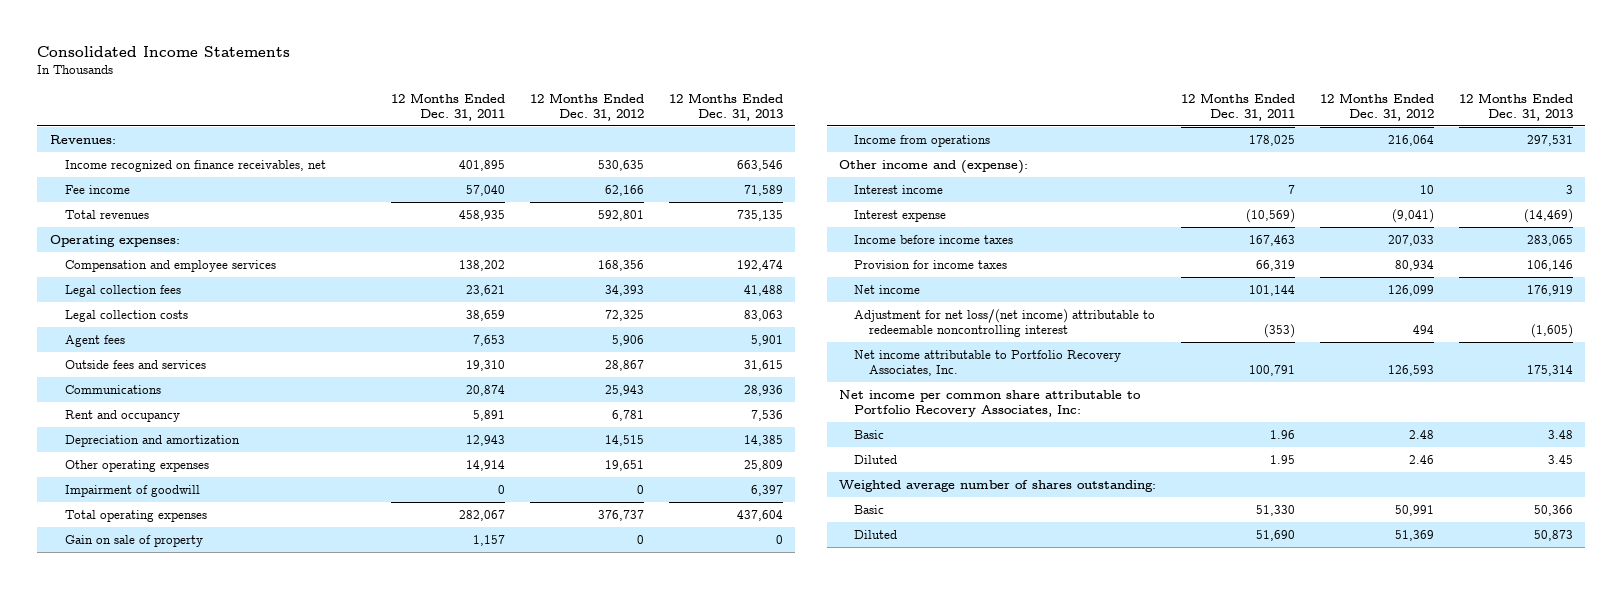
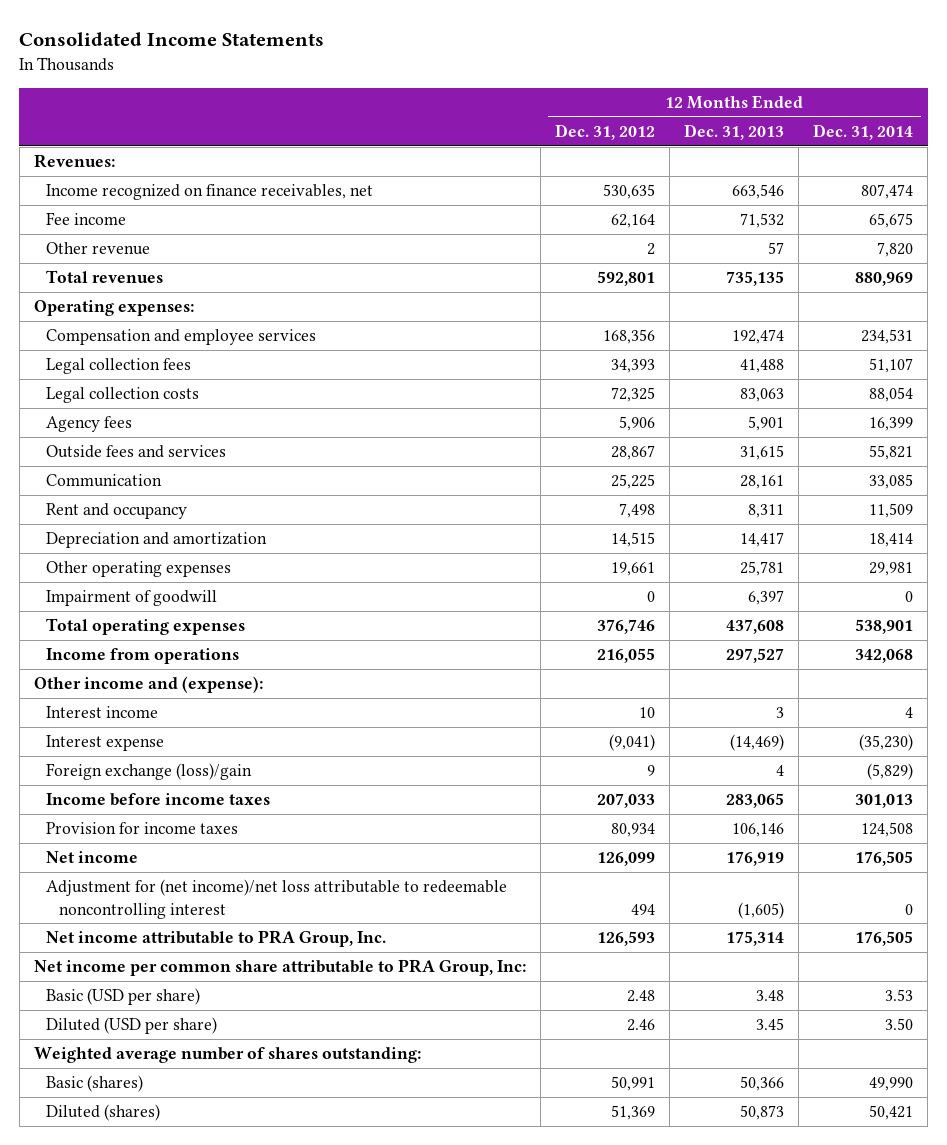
- | 12 Months Ended Dec. 31, 2011 | 12 Months Ended Dec. 31, 2012 | 12 Months Ended Dec. 31, 2013
+ | 12 Months Ended Dec. 31, 2012 | 12 Months Ended Dec. 31, 2013 | 12 Months Ended Dec. 31, 2014
- Fee income | 57,040 | 62,166 | 71,589
+ Fee income | 62,164 | 71,532 | 65,675
+ Other revenue | 2 | 57 | 7,820
- Agent fees | 7,653 | 5,906 | 5,901
+ Agency fees | 5,906 | 5,901 | 16,399
- Communications | 20,874 | 25,943 | 28,936
- Rent and occupancy | 5,891 | 6,781 | 7,536
- Depreciation and amortization | 12,943 | 14,515 | 14,385
- Other operating expenses | 14,914 | 19,651 | 25,809
+ Communication | 25,225 | 28,161 | 33,085
+ Rent and occupancy | 7,498 | 8,311 | 11,509
+ Depreciation and amortization | 14,515 | 14,417 | 18,414
+ Other operating expenses | 19,661 | 25,781 | 29,981
- Total operating expenses | 282,067 | 376,737 | 437,604
- Gain on sale of property | 1,157 | 0 | 0
- Income from operations | 178,025 | 216,064 | 297,531
+ Total operating expenses | 376,746 | 437,608 | 538,901
+ Income from operations | 216,055 | 297,527 | 342,068
+ Foreign exchange (loss)/gain | 9 | 4 | (5,829)
- Adjustment for net loss/(net income) attributable to redeemable noncontrolling interest | (353) | 494 | (1,605)
- Net income attributable to Portfolio Recovery Associates, Inc. | 100,791 | 126,593 | 175,314
- Net income per common share attributable to Portfolio Recovery Associates, Inc:
- Basic | 1.96 | 2.48 | 3.48
- Diluted | 1.95 | 2.46 | 3.45
+ Adjustment for (net income)/net loss attributable to redeemable noncontrolling interest | 494 | (1,605) | 0
+ Net income attributable to PRA Group, Inc. | 126,593 | 175,314 | 176,505
+ Net income per common share attributable to PRA Group, Inc:
+ Basic (USD per share) | 2.48 | 3.48 | 3.53
+ Diluted (USD per share) | 2.46 | 3.45 | 3.50
- Basic | 51,330 | 50,991 | 50,366
- Diluted | 51,690 | 51,369 | 50,873
+ Basic (shares) | 50,991 | 50,366 | 49,990
+ Diluted (shares) | 51,369 | 50,873 | 50,421

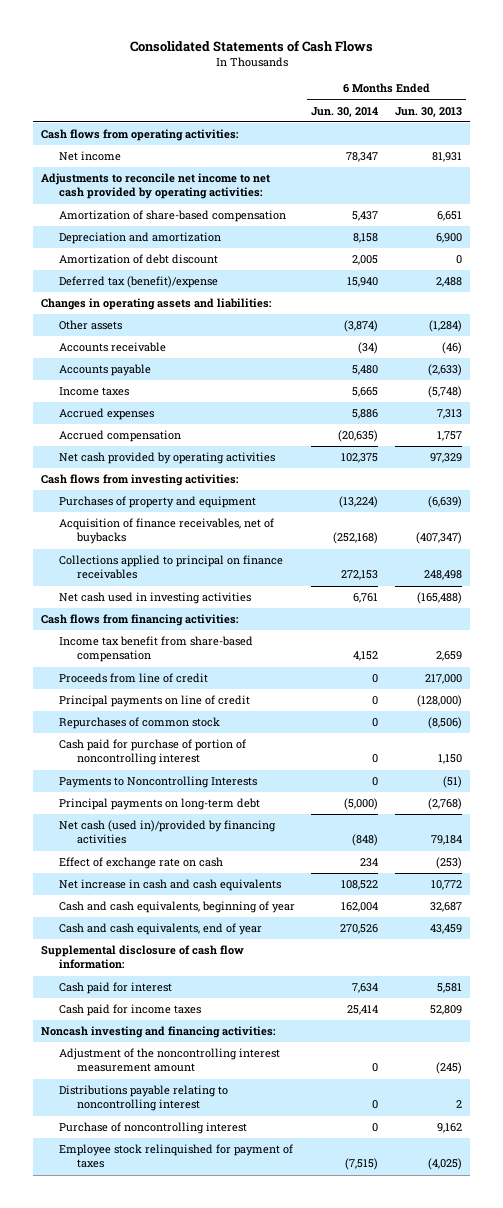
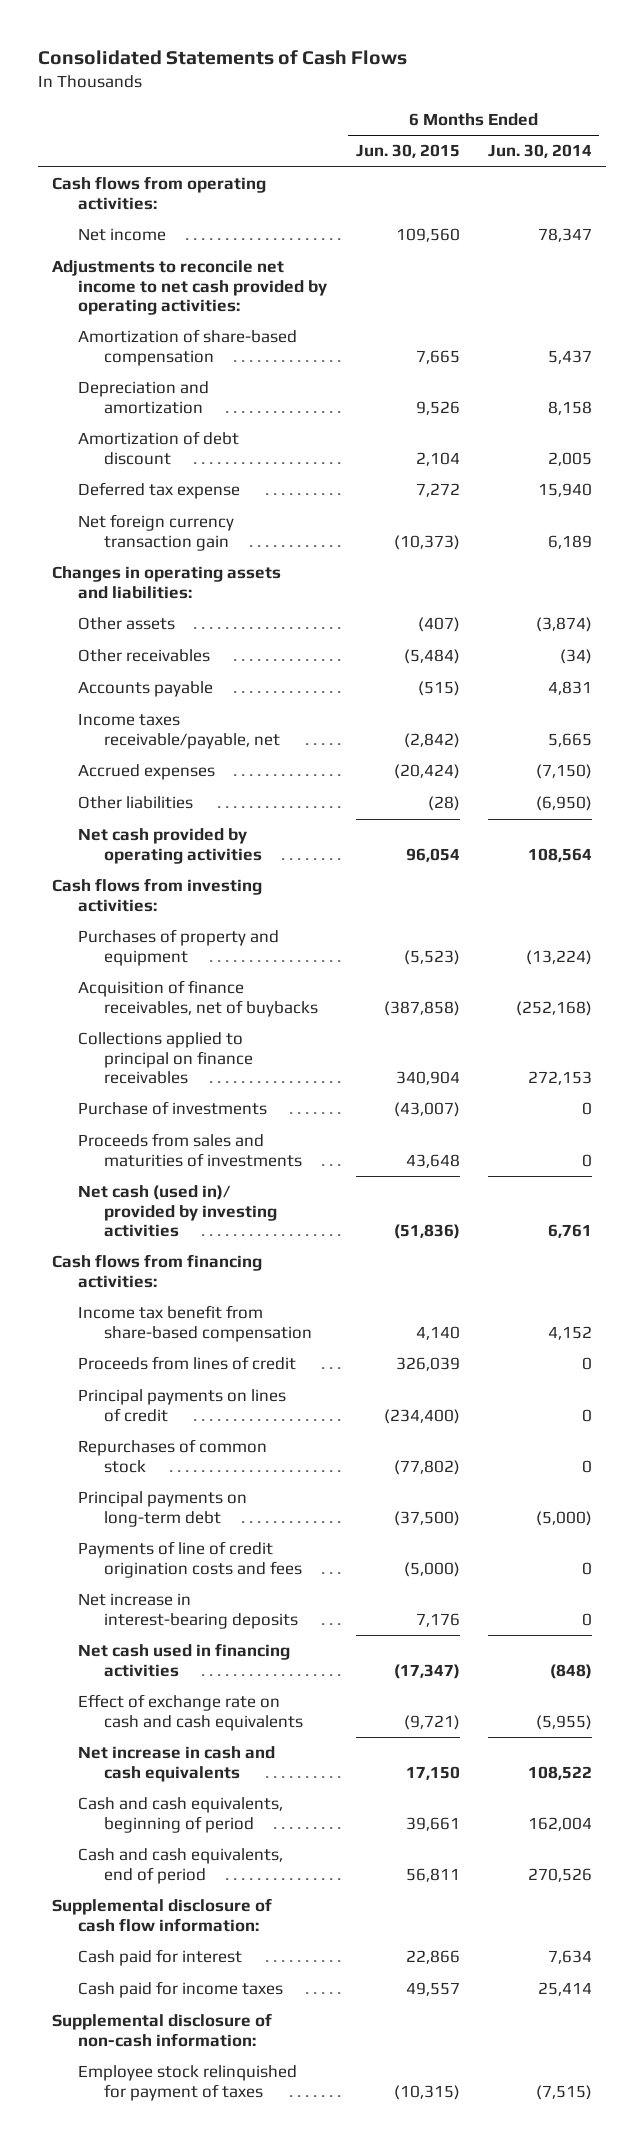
- | 6 Months Ended Jun. 30, 2014 | 6 Months Ended Jun. 30, 2013
+ | 6 Months Ended Jun. 30, 2015 | 6 Months Ended Jun. 30, 2014
- Deferred tax (benefit)/expense | 15,940 | 2,488
+ Deferred tax expense | 7,272 | 15,940
+ Net foreign currency transaction gain | (10,373) | 6,189
- Accounts receivable | (34) | (46)
- Accounts payable | 5,480 | (2,633)
- Income taxes | 5,665 | (5,748)
- Accrued expenses | 5,886 | 7,313
- Accrued compensation | (20,635) | 1,757
- Net cash provided by operating activities | 102,375 | 97,329
+ Other receivables | (5,484) | (34)
+ Accounts payable | (515) | 4,831
+ Income taxes receivable/payable, net | (2,842) | 5,665
+ Accrued expenses | (20,424) | (7,150)
+ Other liabilities | (28) | (6,950)
+ Net cash provided by operating activities | 96,054 | 108,564
- Net cash used in investing activities | 6,761 | (165,488)
+ Purchase of investments | (43,007) | 0
+ Proceeds from sales and maturities of investments | 43,648 | 0
+ Net cash (used in)/ provided by investing activities | (51,836) | 6,761
- Proceeds from line of credit | 0 | 217,000
- Principal payments on line of credit | 0 | (128,000)
+ Proceeds from lines of credit | 326,039 | 0
+ Principal payments on lines of credit | (234,400) | 0
- Cash paid for purchase of portion of noncontrolling interest | 0 | 1,150
- Payments to Noncontrolling Interests | 0 | (51)
- Net cash (used in)/provided by financing activities | (848) | 79,184
- Effect of exchange rate on cash | 234 | (253)
+ Payments of line of credit origination costs and fees | (5,000) | 0
+ Net increase in interest-bearing deposits | 7,176 | 0
+ Net cash used in financing activities | (17,347) | (848)
+ Effect of exchange rate on cash and cash equivalents | (9,721) | (5,955)
- Cash and cash equivalents, beginning of year | 162,004 | 32,687
- Cash and cash equivalents, end of year | 270,526 | 43,459
+ Cash and cash equivalents, beginning of period | 39,661 | 162,004
+ Cash and cash equivalents, end of period | 56,811 | 270,526
- Noncash investing and financing activities:
- Adjustment of the noncontrolling interest measurement amount | 0 | (245)
- Distributions payable relating to noncontrolling interest | 0 | 2
- Purchase of noncontrolling interest | 0 | 9,162
+ Supplemental disclosure of non-cash information:

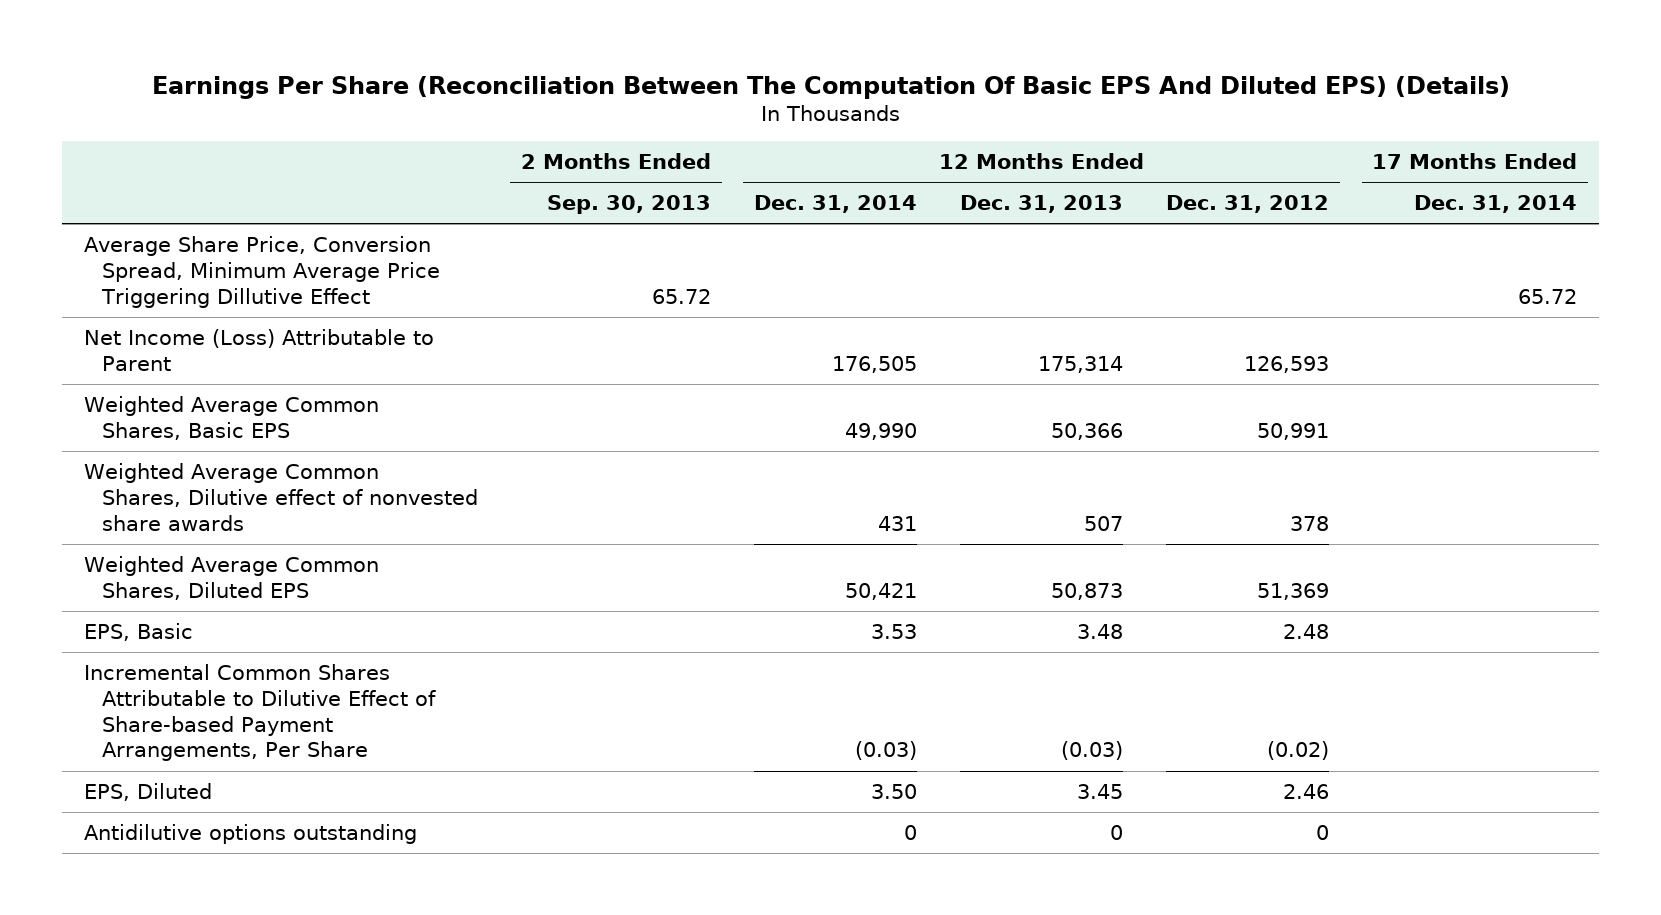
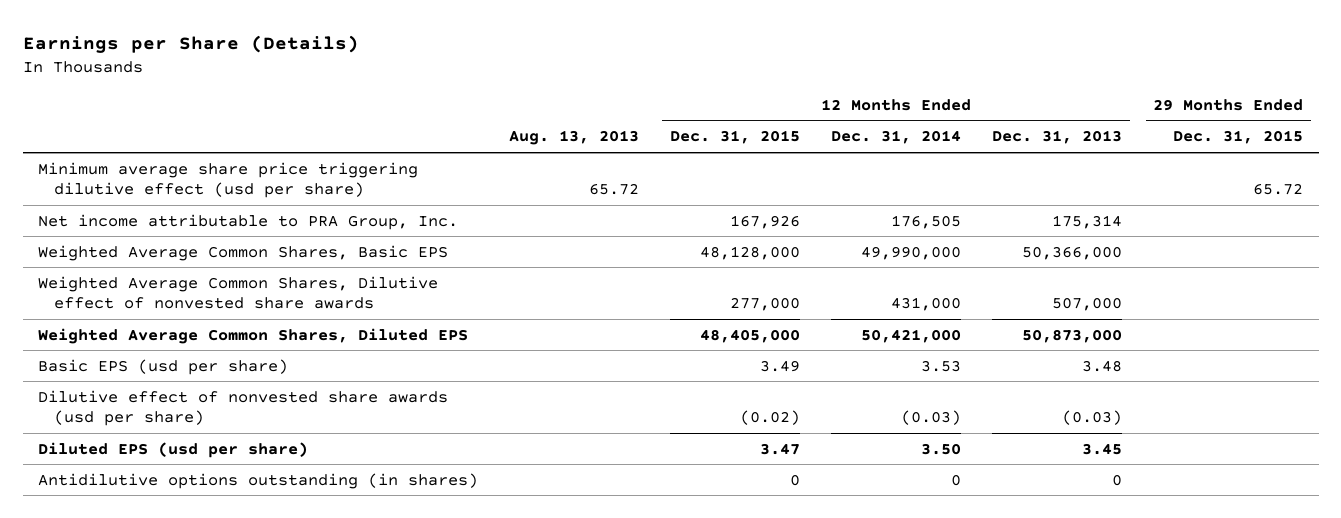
- Earnings Per Share (Reconciliation Between The Computation Of Basic EPS And Diluted EPS) (Details)
+ Earnings per Share (Details)
- | 2 Months Ended Sep. 30, 2013 | 12 Months Ended Dec. 31, 2014 | 12 Months Ended Dec. 31, 2013 | 12 Months Ended Dec. 31, 2012 | 17 Months Ended Dec. 31, 2014
+ | Aug. 13, 2013 | 12 Months Ended Dec. 31, 2015 | 12 Months Ended Dec. 31, 2014 | 12 Months Ended Dec. 31, 2013 | 29 Months Ended Dec. 31, 2015
- Average Share Price, Conversion Spread, Minimum Average Price Triggering Dillutive Effect | 65.72 | | | | 65.72
- Net Income (Loss) Attributable to Parent | | 176,505 | 175,314 | 126,593 |
- Weighted Average Common Shares, Basic EPS | | 49,990 | 50,366 | 50,991 |
- Weighted Average Common Shares, Dilutive effect of nonvested share awards | | 431 | 507 | 378 |
- Weighted Average Common Shares, Diluted EPS | | 50,421 | 50,873 | 51,369 |
- EPS, Basic | | 3.53 | 3.48 | 2.48 |
- Incremental Common Shares Attributable to Dilutive Effect of Share-based Payment Arrangements, Per Share | | (0.03) | (0.03) | (0.02) |
- EPS, Diluted | | 3.50 | 3.45 | 2.46 |
- Antidilutive options outstanding | | 0 | 0 | 0 |
+ Minimum average share price triggering dilutive effect (usd per share) | 65.72 | | | | 65.72
+ Net income attributable to PRA Group, Inc. | | 167,926 | 176,505 | 175,314 |
+ Weighted Average Common Shares, Basic EPS | | 48,128,000 | 49,990,000 | 50,366,000 |
+ Weighted Average Common Shares, Dilutive effect of nonvested share awards | | 277,000 | 431,000 | 507,000 |
+ Weighted Average Common Shares, Diluted EPS | | 48,405,000 | 50,421,000 | 50,873,000 |
+ Basic EPS (usd per share) | | 3.49 | 3.53 | 3.48 |
+ Dilutive effect of nonvested share awards (usd per share) | | (0.02) | (0.03) | (0.03) |
+ Diluted EPS (usd per share) | | 3.47 | 3.50 | 3.45 |
+ Antidilutive options outstanding (in shares) | | 0 | 0 | 0 |

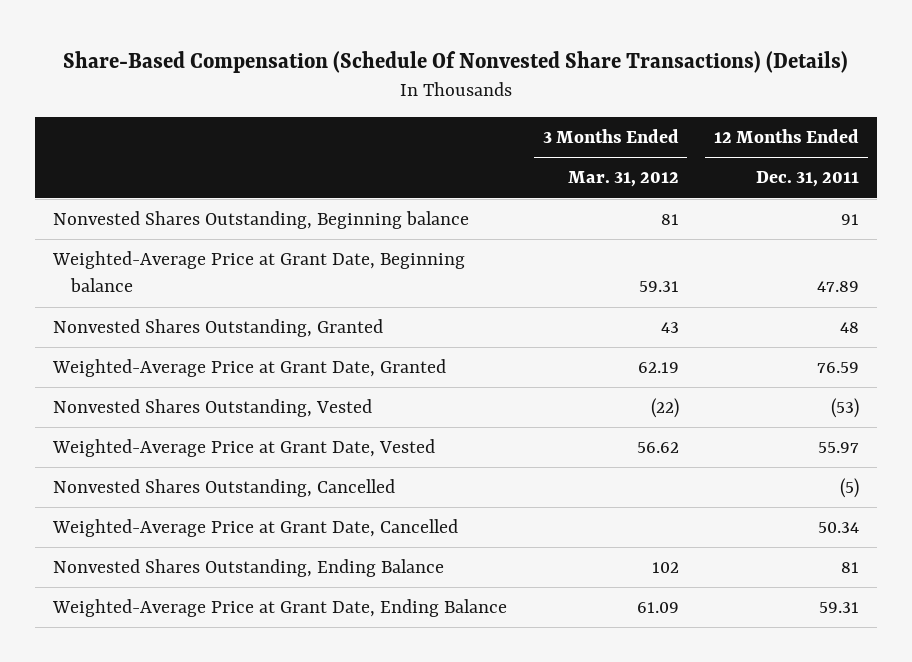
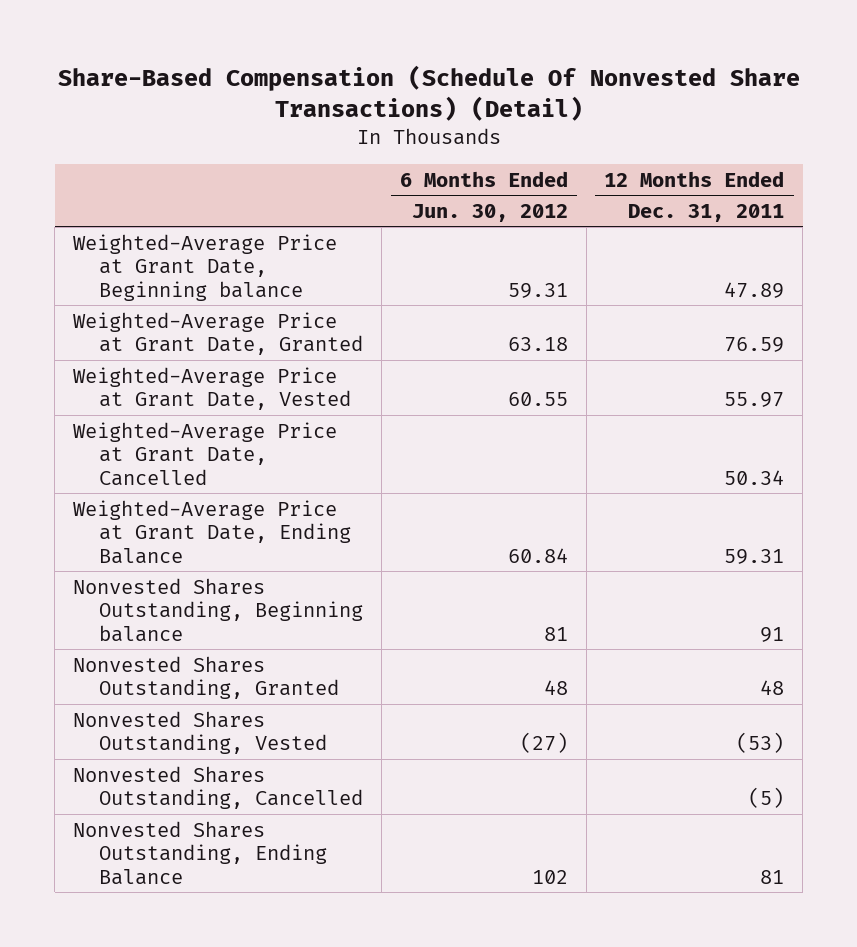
- Share-Based Compensation (Schedule Of Nonvested Share Transactions) (Details)
+ Share-Based Compensation (Schedule Of Nonvested Share Transactions) (Detail)
- | 3 Months Ended Mar. 31, 2012 | 12 Months Ended Dec. 31, 2011
+ | 6 Months Ended Jun. 30, 2012 | 12 Months Ended Dec. 31, 2011
moved down: Nonvested Shares Outstanding, Beginning balance | 81 | 91
moved down: Nonvested Shares Outstanding, Granted | 48 | 48
moved down: Nonvested Shares Outstanding, Vested | (27) | (53)
moved down: Nonvested Shares Outstanding, Cancelled | | (5)
moved down: Nonvested Shares Outstanding, Ending Balance | 102 | 81

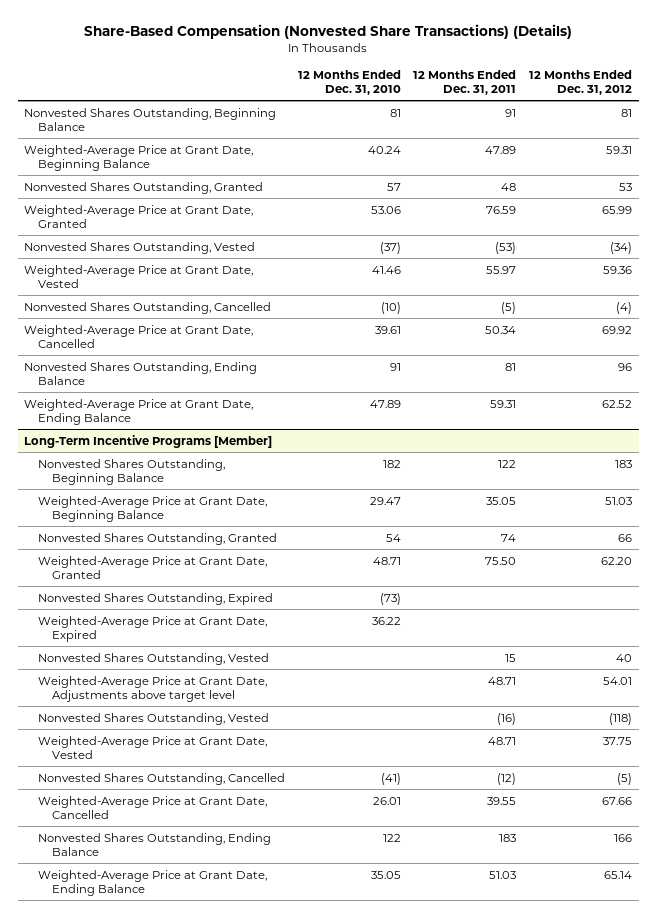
- Share-Based Compensation (Schedule Of Nonvested Share Transactions) (Detail)
+ Share-Based Compensation (Nonvested Share Transactions) (Details)
- | 6 Months Ended Jun. 30, 2012 | 12 Months Ended Dec. 31, 2011
+ | 12 Months Ended Dec. 31, 2010 | 12 Months Ended Dec. 31, 2011 | 12 Months Ended Dec. 31, 2012
- Weighted-Average Price at Grant Date, Beginning balance | 59.31 | 47.89
- Nonvested Shares Outstanding, Beginning balance | 81 | 91
+ Nonvested Shares Outstanding, Beginning Balance | 81 | 91 | 81
+ Weighted-Average Price at Grant Date, Beginning Balance | 40.24 | 47.89 | 59.31
moved down: Weighted-Average Price at Grant Date, Granted | 53.06 | 76.59 | 65.99
moved down: Weighted-Average Price at Grant Date, Vested | 41.46 | 55.97 | 59.36
moved down: Weighted-Average Price at Grant Date, Cancelled | 39.61 | 50.34 | 69.92
moved down: Weighted-Average Price at Grant Date, Ending Balance | 47.89 | 59.31 | 62.52
+ Long-Term Incentive Programs [Member]
+ Nonvested Shares Outstanding, Beginning Balance | 182 | 122 | 183
+ Weighted-Average Price at Grant Date, Beginning Balance | 29.47 | 35.05 | 51.03
+ Nonvested Shares Outstanding, Granted | 54 | 74 | 66
+ Weighted-Average Price at Grant Date, Granted | 48.71 | 75.50 | 62.20
+ Nonvested Shares Outstanding, Expired | (73) | |
+ Weighted-Average Price at Grant Date, Expired | 36.22 | |
+ Nonvested Shares Outstanding, Vested | | 15 | 40
+ Weighted-Average Price at Grant Date, Adjustments above target level | | 48.71 | 54.01
+ Nonvested Shares Outstanding, Vested | | (16) | (118)
+ Weighted-Average Price at Grant Date, Vested | | 48.71 | 37.75
+ Nonvested Shares Outstanding, Cancelled | (41) | (12) | (5)
+ Weighted-Average Price at Grant Date, Cancelled | 26.01 | 39.55 | 67.66
+ Nonvested Shares Outstanding, Ending Balance | 122 | 183 | 166
+ Weighted-Average Price at Grant Date, Ending Balance | 35.05 | 51.03 | 65.14

